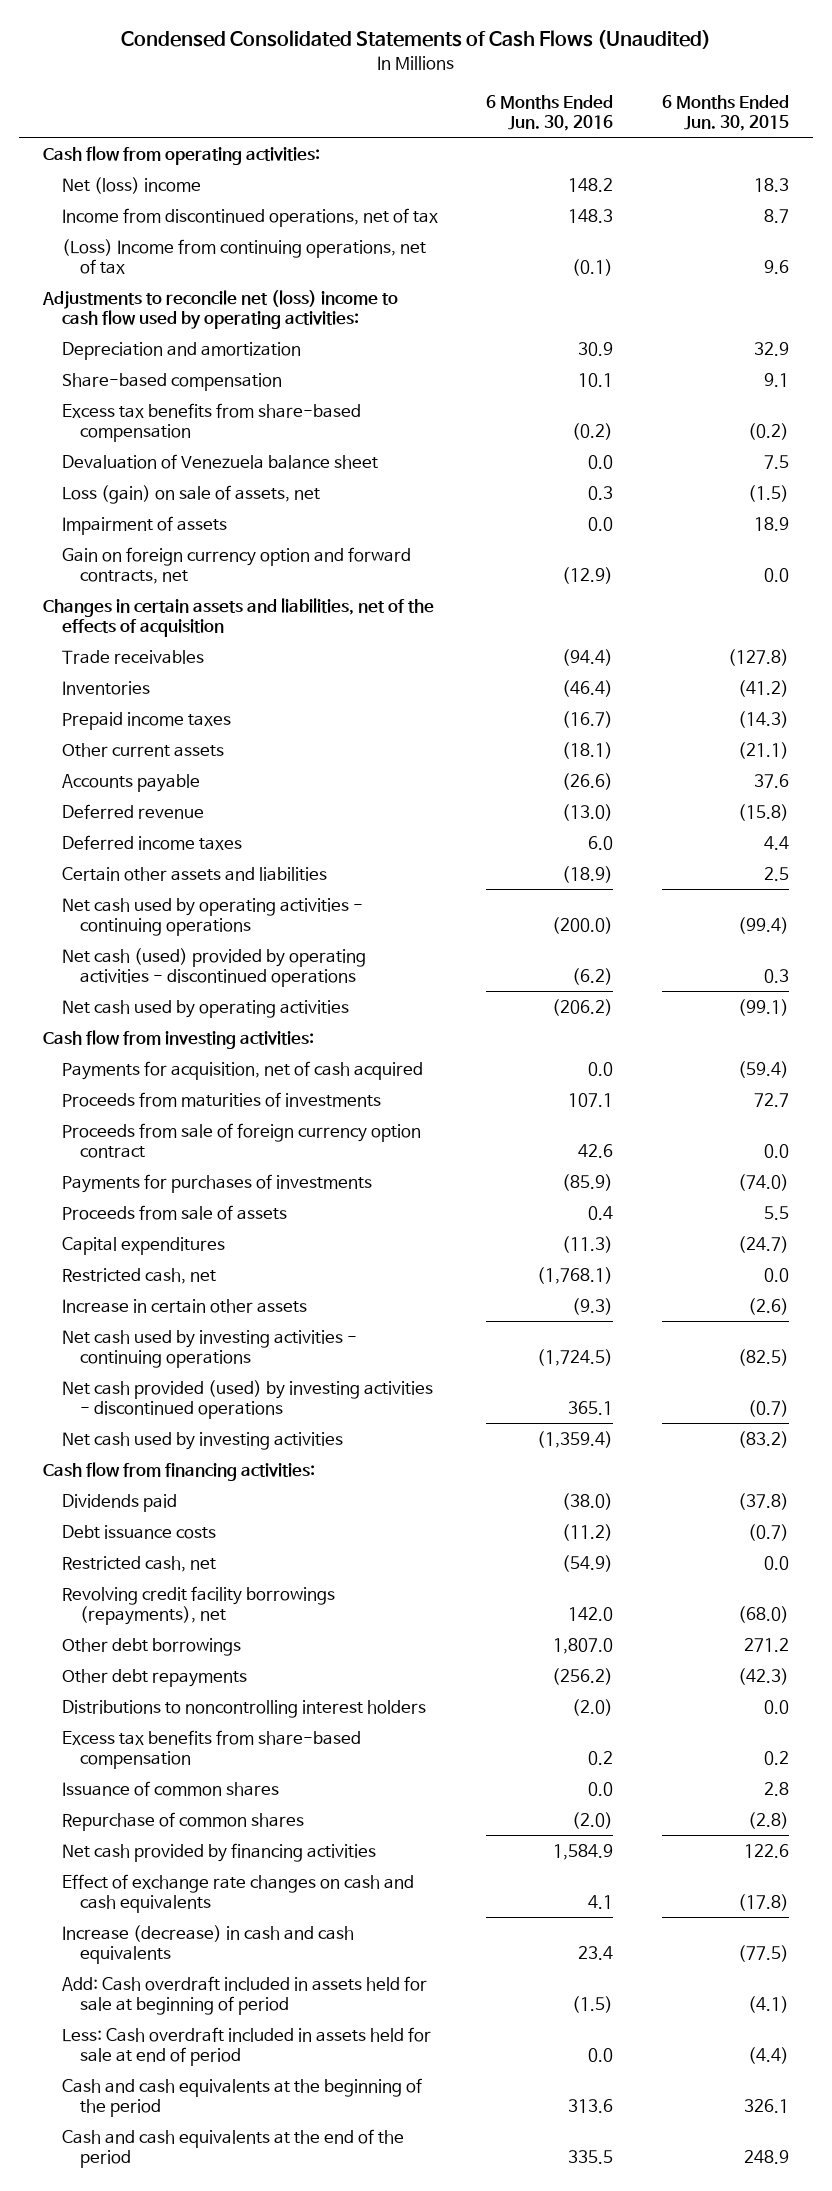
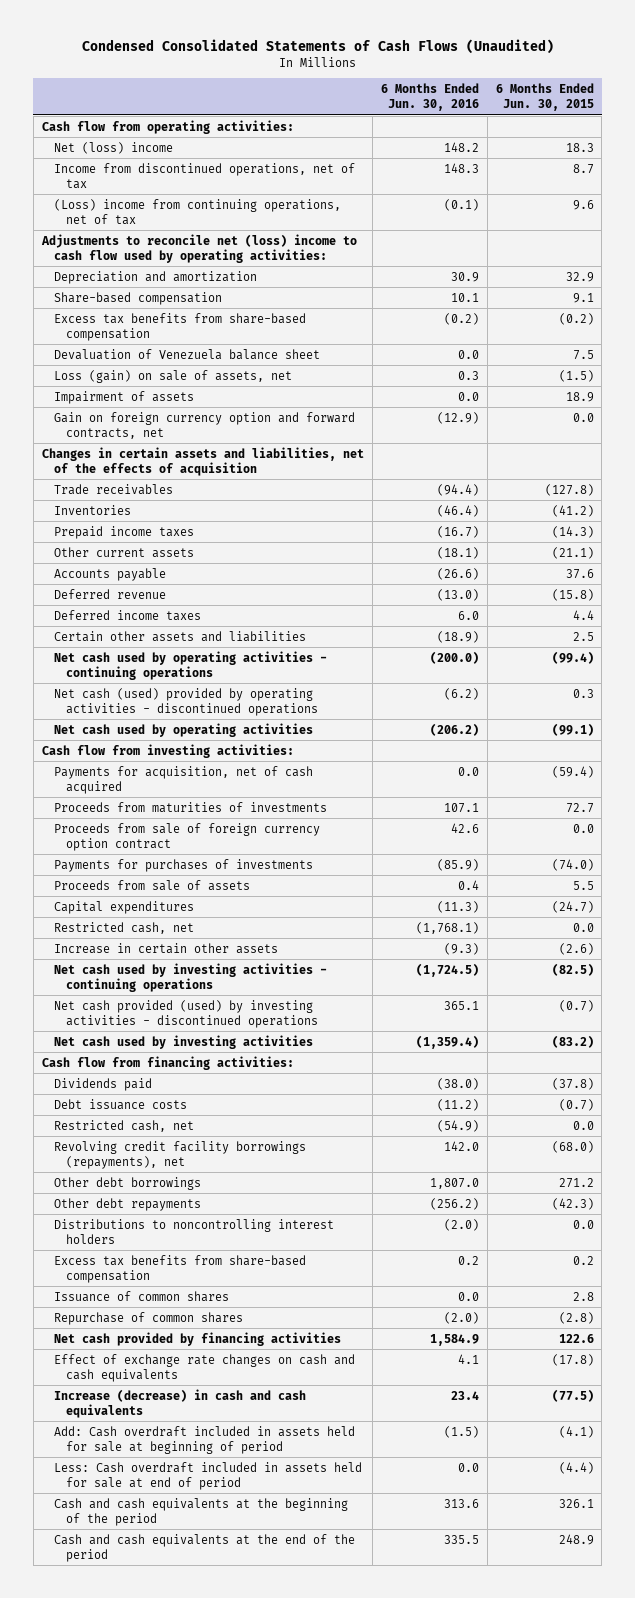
- (Loss) Income from continuing operations, net of tax | (0.1) | 9.6
+ (Loss) income from continuing operations, net of tax | (0.1) | 9.6

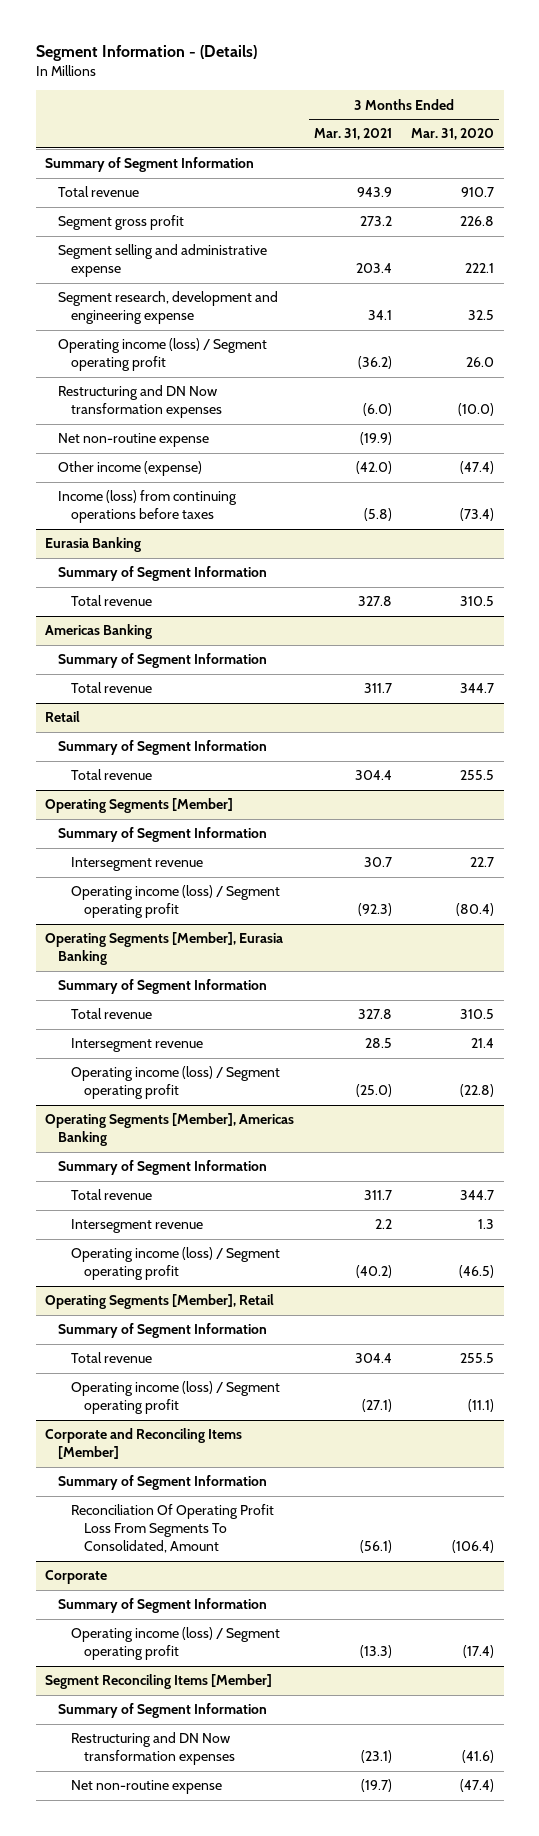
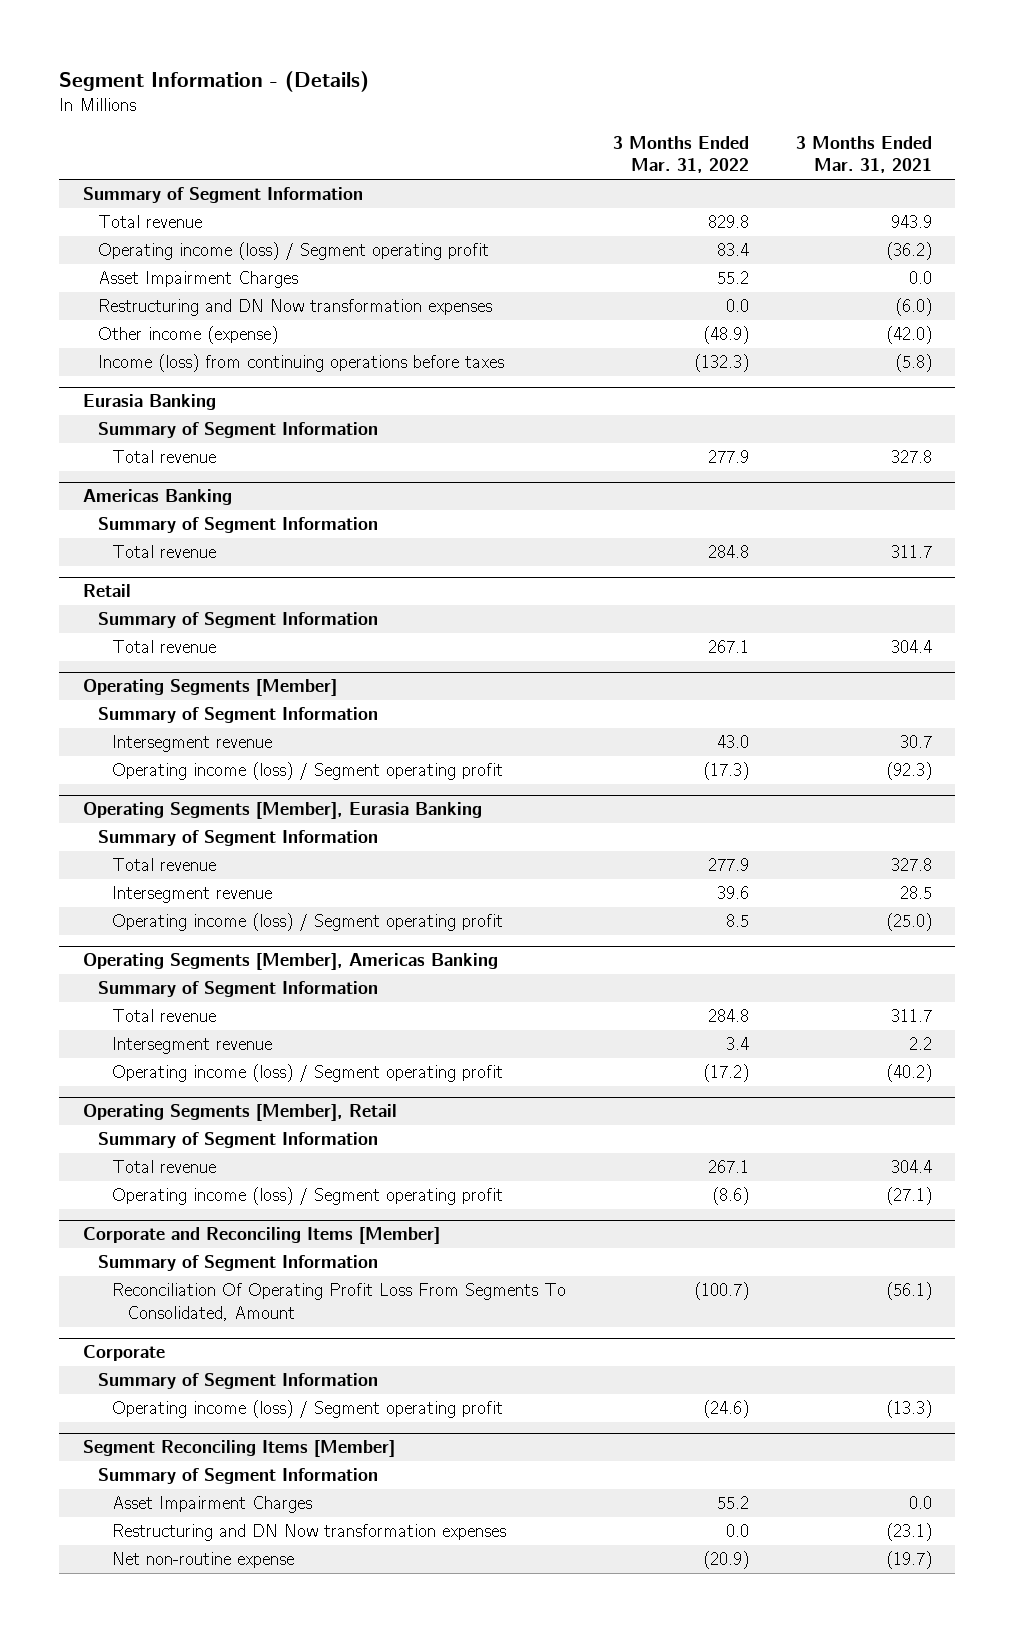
- | 3 Months Ended Mar. 31, 2021 | 3 Months Ended Mar. 31, 2020
+ | 3 Months Ended Mar. 31, 2022 | 3 Months Ended Mar. 31, 2021
- Segment gross profit | 273.2 | 226.8
- Segment selling and administrative expense | 203.4 | 222.1
- Segment research, development and engineering expense | 34.1 | 32.5
+ Asset Impairment Charges | 55.2 | 0.0
- Net non-routine expense | (19.9) |
@ Segment Reconciling Items [Member]
+ Asset Impairment Charges | 55.2 | 0.0

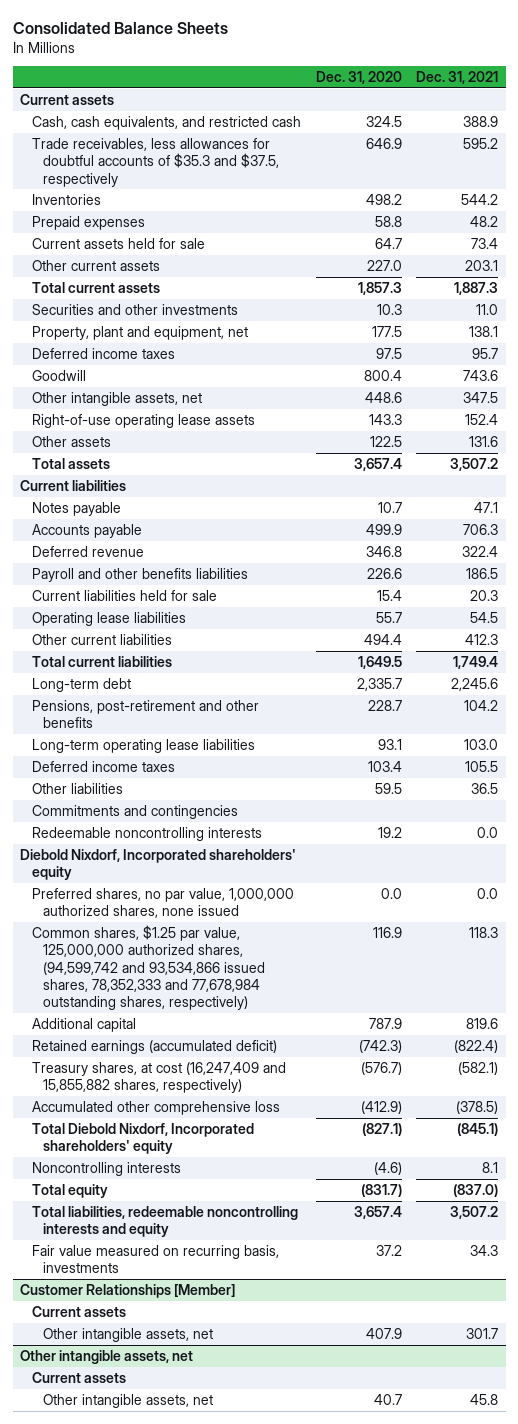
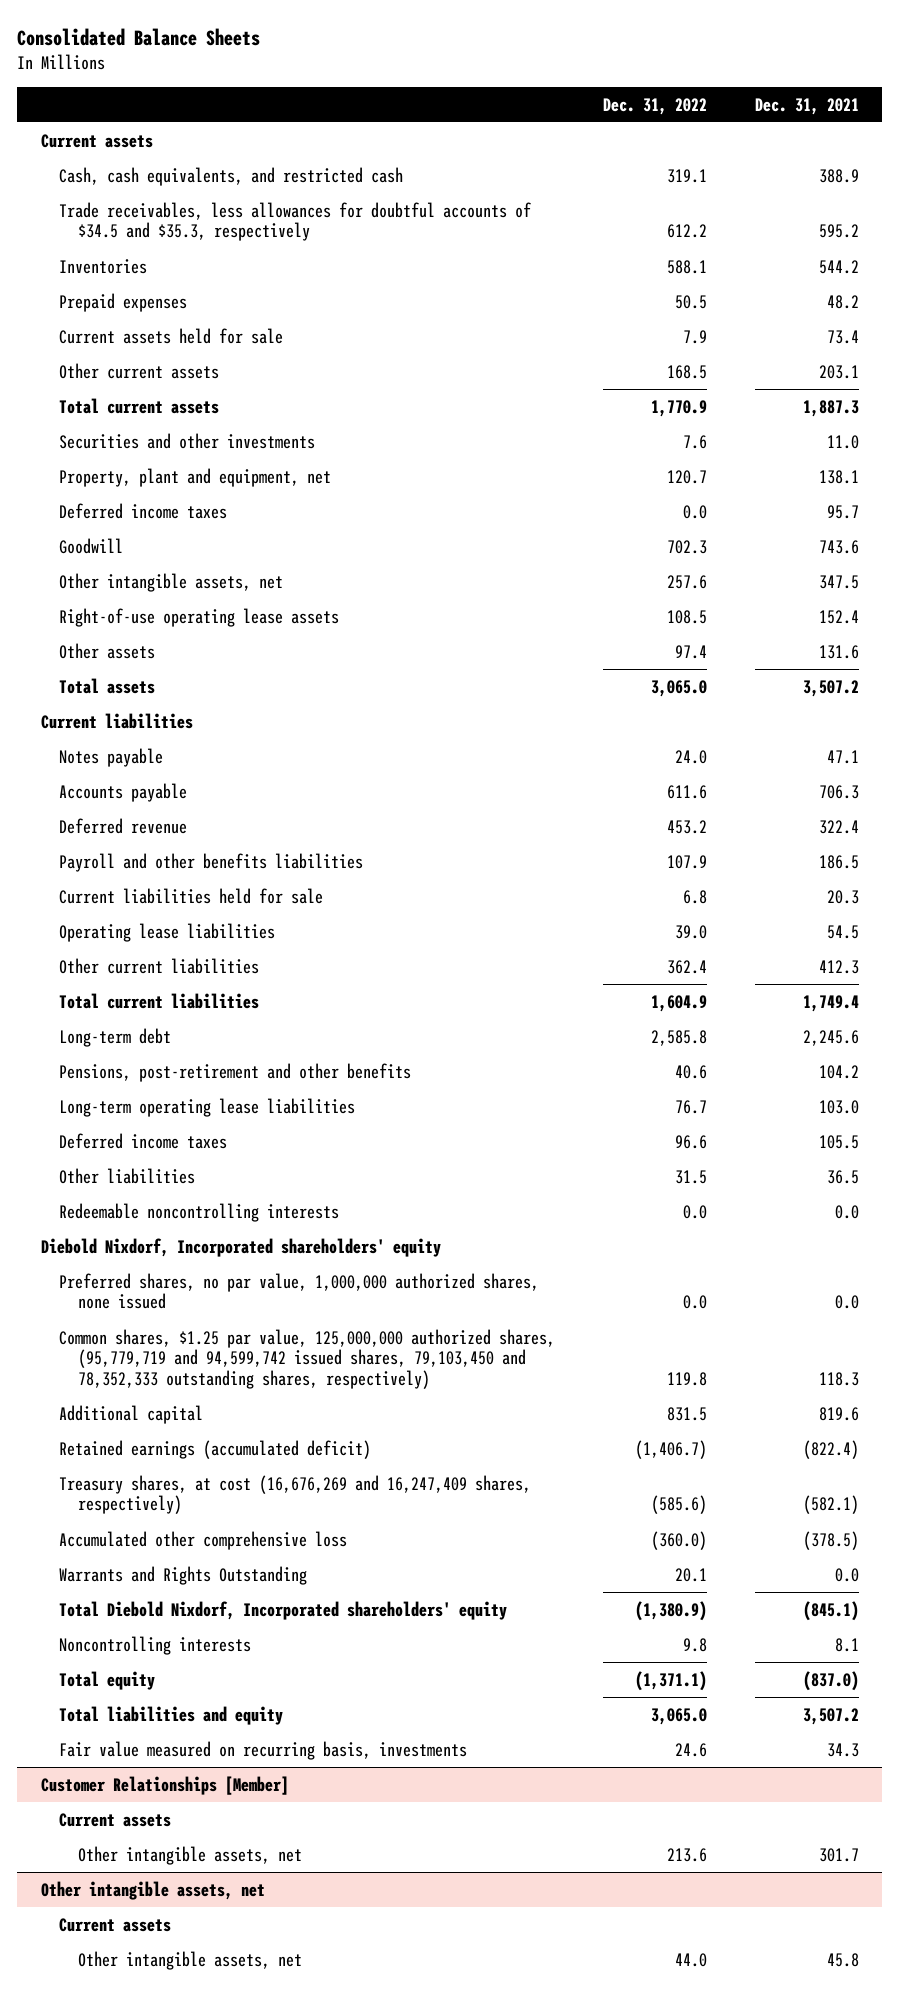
- | Dec. 31, 2020 | Dec. 31, 2021
+ | Dec. 31, 2022 | Dec. 31, 2021
- Trade receivables, less allowances for doubtful accounts of $35.3 and $37.5, respectively | 646.9 | 595.2
+ Trade receivables, less allowances for doubtful accounts of $34.5 and $35.3, respectively | 612.2 | 595.2
- Commitments and contingencies
- Common shares, $1.25 par value, 125,000,000 authorized shares, (94,599,742 and 93,534,866 issued shares, 78,352,333 and 77,678,984 outstanding shares, respectively) | 116.9 | 118.3
+ Common shares, $1.25 par value, 125,000,000 authorized shares, (95,779,719 and 94,599,742 issued shares, 79,103,450 and 78,352,333 outstanding shares, respectively) | 119.8 | 118.3
- Treasury shares, at cost (16,247,409 and 15,855,882 shares, respectively) | (576.7) | (582.1)
+ Treasury shares, at cost (16,676,269 and 16,247,409 shares, respectively) | (585.6) | (582.1)
+ Warrants and Rights Outstanding | 20.1 | 0.0
- Total liabilities, redeemable noncontrolling interests and equity | 3,657.4 | 3,507.2
+ Total liabilities and equity | 3,065.0 | 3,507.2

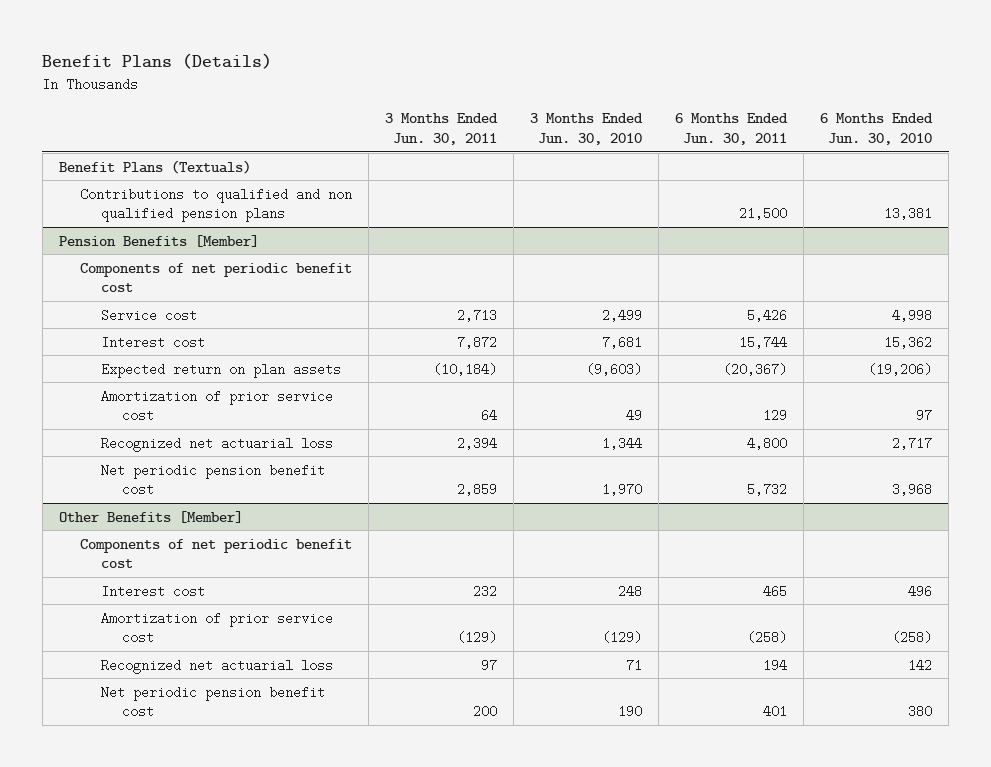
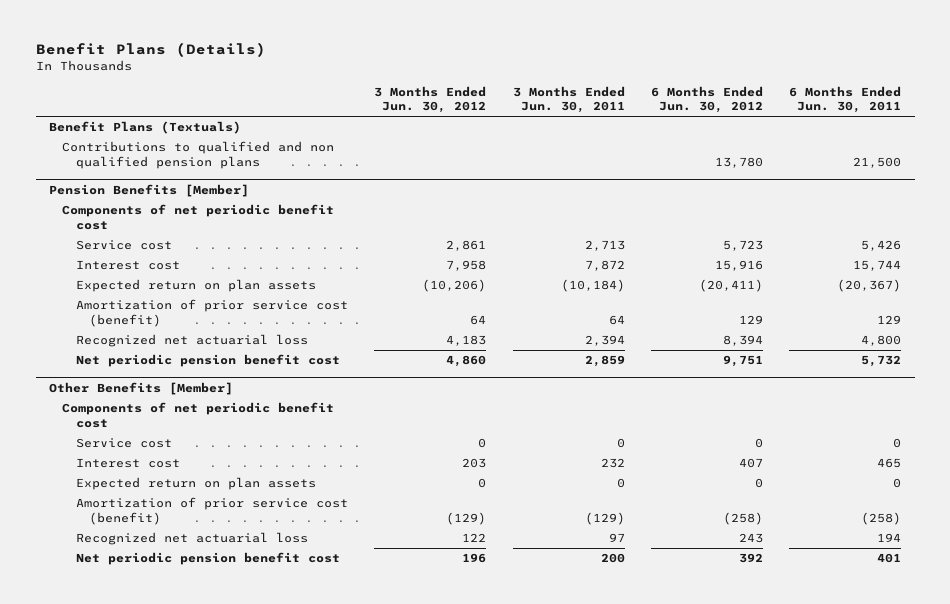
- | 3 Months Ended Jun. 30, 2011 | 3 Months Ended Jun. 30, 2010 | 6 Months Ended Jun. 30, 2011 | 6 Months Ended Jun. 30, 2010
+ | 3 Months Ended Jun. 30, 2012 | 3 Months Ended Jun. 30, 2011 | 6 Months Ended Jun. 30, 2012 | 6 Months Ended Jun. 30, 2011
@ Pension Benefits [Member]
- Amortization of prior service cost | 64 | 49 | 129 | 97
+ Amortization of prior service cost (benefit) | 64 | 64 | 129 | 129
@ Other Benefits [Member]
+ Service cost | 0 | 0 | 0 | 0
- Amortization of prior service cost | (129) | (129) | (258) | (258)
+ Expected return on plan assets | 0 | 0 | 0 | 0
+ Amortization of prior service cost (benefit) | (129) | (129) | (258) | (258)

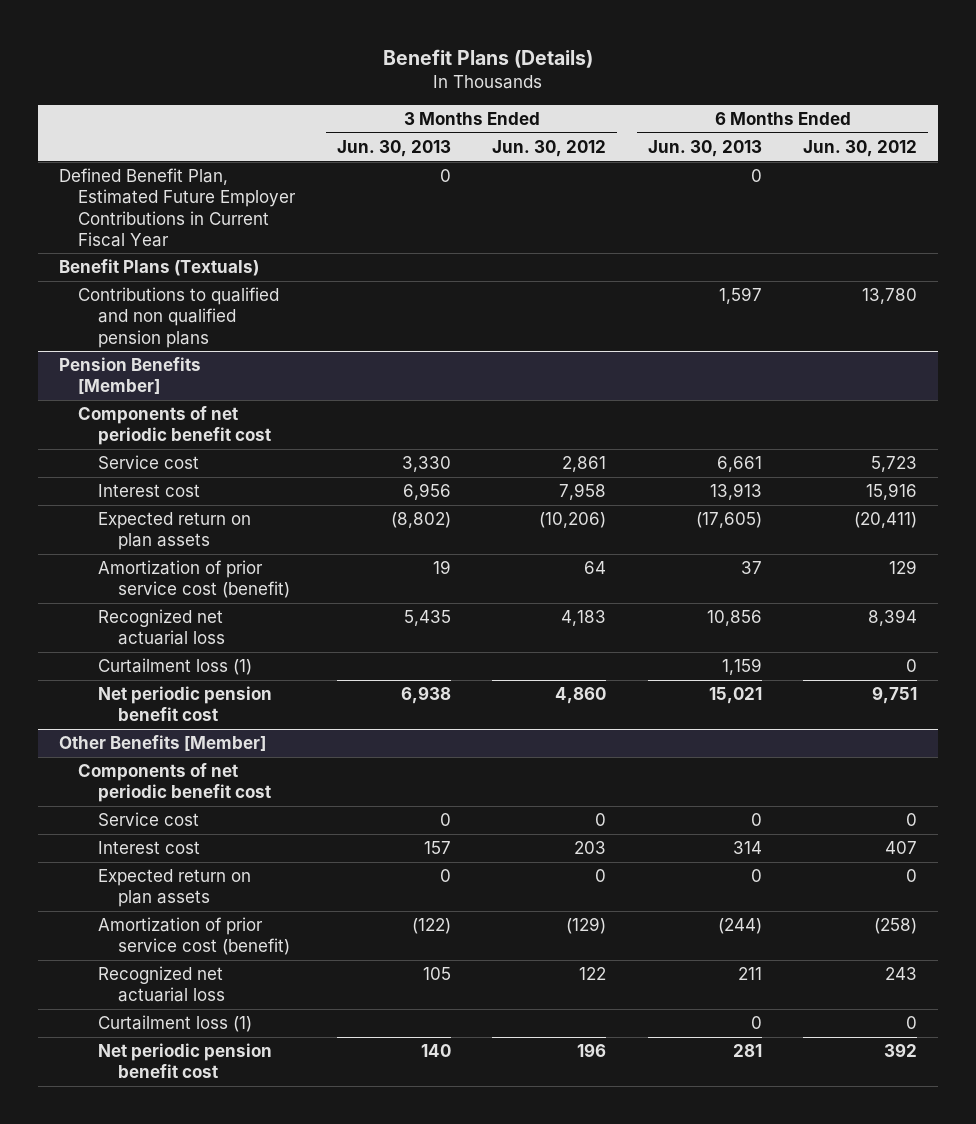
- | 3 Months Ended Jun. 30, 2012 | 3 Months Ended Jun. 30, 2011 | 6 Months Ended Jun. 30, 2012 | 6 Months Ended Jun. 30, 2011
+ | 3 Months Ended Jun. 30, 2013 | 3 Months Ended Jun. 30, 2012 | 6 Months Ended Jun. 30, 2013 | 6 Months Ended Jun. 30, 2012
+ Defined Benefit Plan, Estimated Future Employer Contributions in Current Fiscal Year | 0 | | 0 |
@ Pension Benefits [Member]
+ Curtailment loss (1) | | | 1,159 | 0
@ Other Benefits [Member]
+ Curtailment loss (1) | | | 0 | 0

